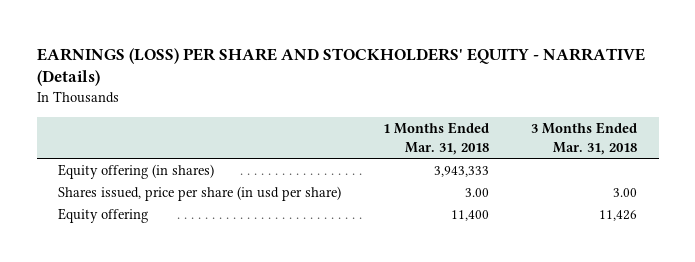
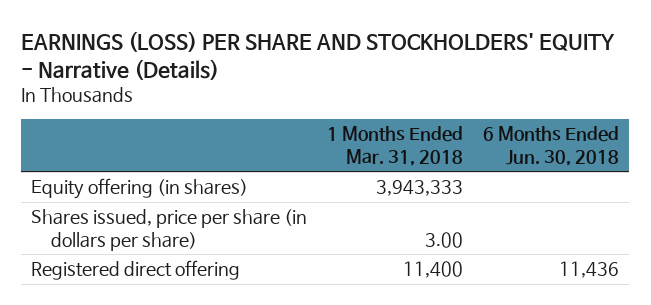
- EARNINGS (LOSS) PER SHARE AND STOCKHOLDERS' EQUITY - NARRATIVE (Details)
+ EARNINGS (LOSS) PER SHARE AND STOCKHOLDERS' EQUITY - Narrative (Details)
- | 1 Months Ended Mar. 31, 2018 | 3 Months Ended Mar. 31, 2018
+ | 1 Months Ended Mar. 31, 2018 | 6 Months Ended Jun. 30, 2018
- Shares issued, price per share (in usd per share) | 3.00 | 3.00
- Equity offering | 11,400 | 11,426
+ Shares issued, price per share (in dollars per share) | 3.00 |
+ Registered direct offering | 11,400 | 11,436

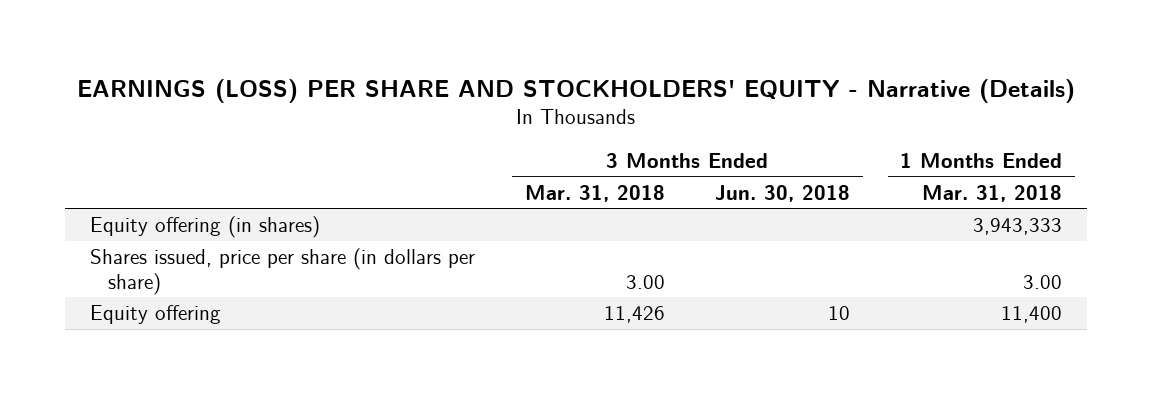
- | 1 Months Ended Mar. 31, 2018 | 6 Months Ended Jun. 30, 2018
+ | 3 Months Ended Mar. 31, 2018 | 3 Months Ended Jun. 30, 2018 | 1 Months Ended Mar. 31, 2018
- Registered direct offering | 11,400 | 11,436
+ Equity offering | 11,426 | 10 | 11,400

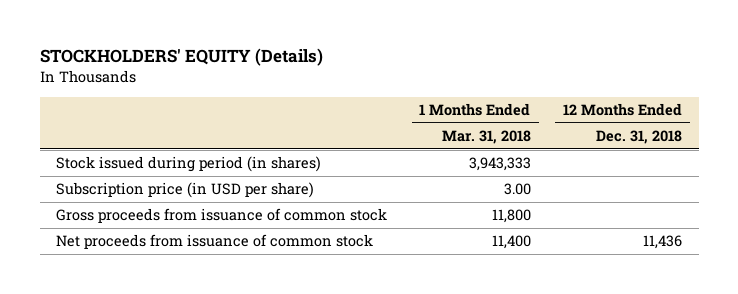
- EARNINGS (LOSS) PER SHARE AND STOCKHOLDERS' EQUITY - Narrative (Details)
+ STOCKHOLDERS' EQUITY (Details)
- | 3 Months Ended Mar. 31, 2018 | 3 Months Ended Jun. 30, 2018 | 1 Months Ended Mar. 31, 2018
+ | 1 Months Ended Mar. 31, 2018 | 12 Months Ended Dec. 31, 2018
- Equity offering (in shares) | | | 3,943,333
- Shares issued, price per share (in dollars per share) | 3.00 | | 3.00
- Equity offering | 11,426 | 10 | 11,400
+ Stock issued during period (in shares) | 3,943,333 |
+ Subscription price (in USD per share) | 3.00 |
+ Gross proceeds from issuance of common stock | 11,800 |
+ Net proceeds from issuance of common stock | 11,400 | 11,436

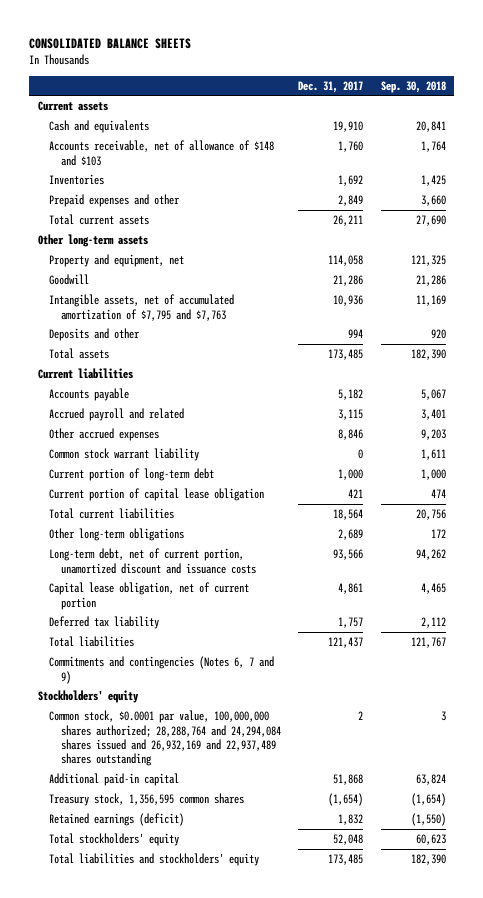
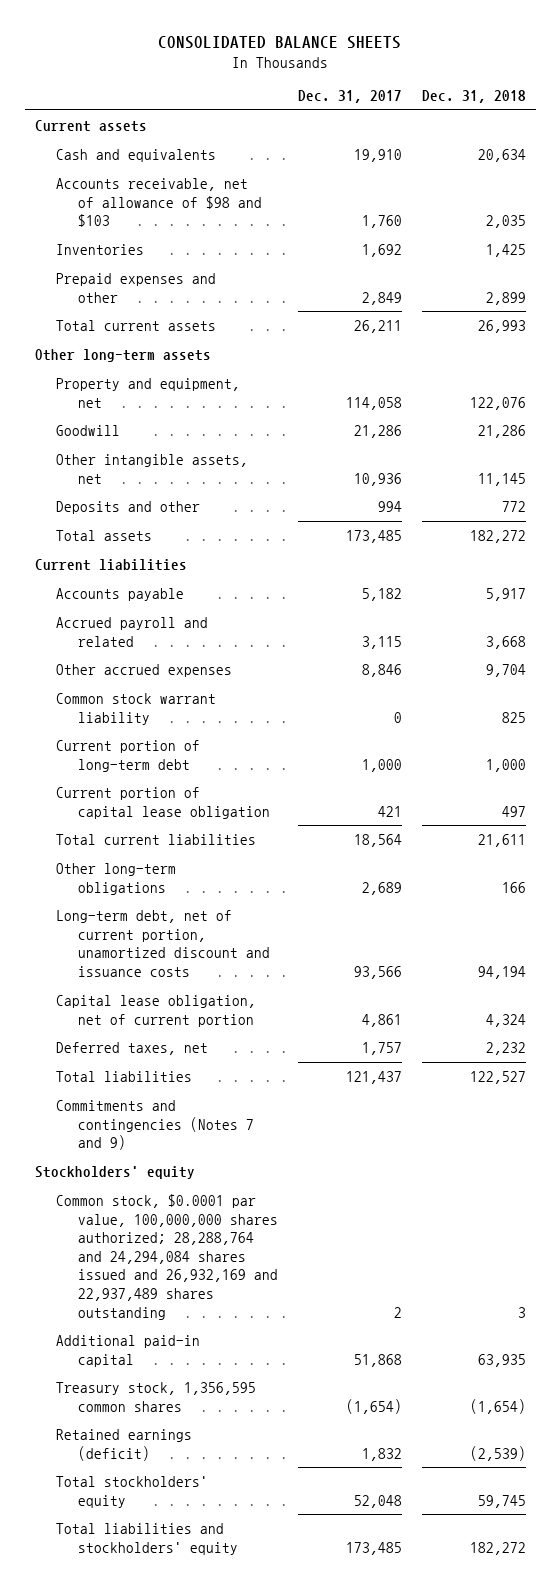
- | Dec. 31, 2017 | Sep. 30, 2018
+ | Dec. 31, 2017 | Dec. 31, 2018
- Accounts receivable, net of allowance of $148 and $103 | 1,760 | 1,764
+ Accounts receivable, net of allowance of $98 and $103 | 1,760 | 2,035
- Intangible assets, net of accumulated amortization of $7,795 and $7,763 | 10,936 | 11,169
+ Other intangible assets, net | 10,936 | 11,145
- Deferred tax liability | 1,757 | 2,112
+ Deferred taxes, net | 1,757 | 2,232
- Commitments and contingencies (Notes 6, 7 and 9)
+ Commitments and contingencies (Notes 7 and 9)

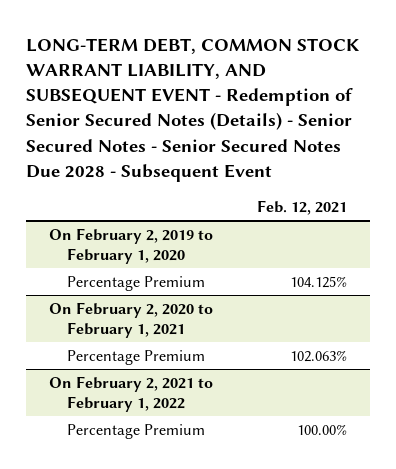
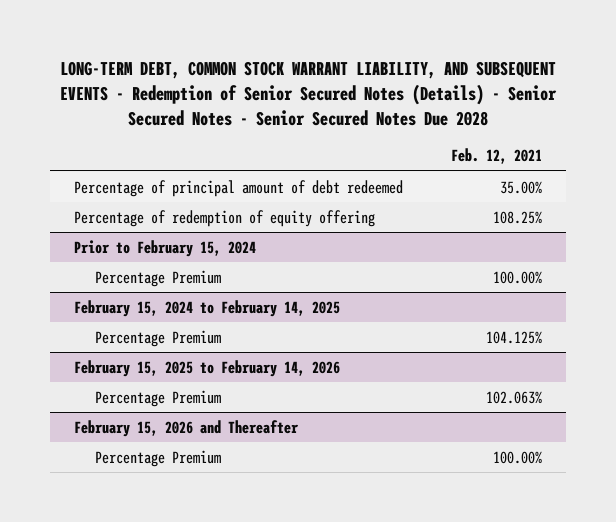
- LONG-TERM DEBT, COMMON STOCK WARRANT LIABILITY, AND SUBSEQUENT EVENT - Redemption of Senior Secured Notes (Details) - Senior Secured Notes - Senior Secured Notes Due 2028 - Subsequent Event
+ LONG-TERM DEBT, COMMON STOCK WARRANT LIABILITY, AND SUBSEQUENT EVENTS - Redemption of Senior Secured Notes (Details) - Senior Secured Notes - Senior Secured Notes Due 2028
- On February 2, 2019 to February 1, 2020
+ Percentage of principal amount of debt redeemed | 35.00%
+ Percentage of redemption of equity offering | 108.25%
+ Prior to February 15, 2024
+ Percentage Premium | 100.00%
+ February 15, 2024 to February 14, 2025
- On February 2, 2020 to February 1, 2021
+ February 15, 2025 to February 14, 2026
- On February 2, 2021 to February 1, 2022
+ February 15, 2026 and Thereafter

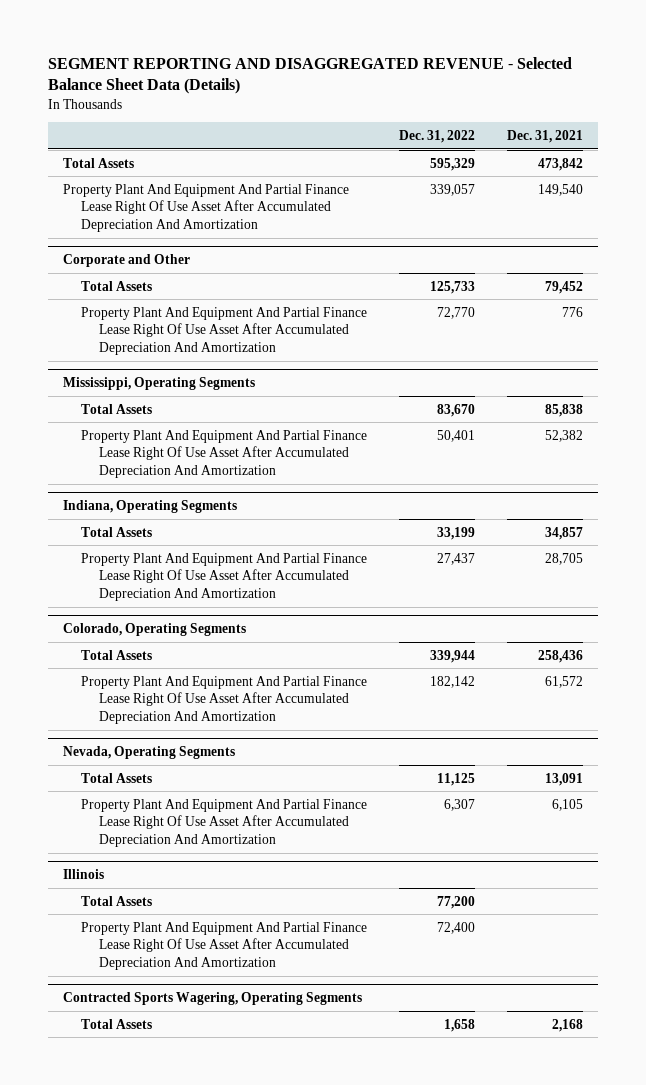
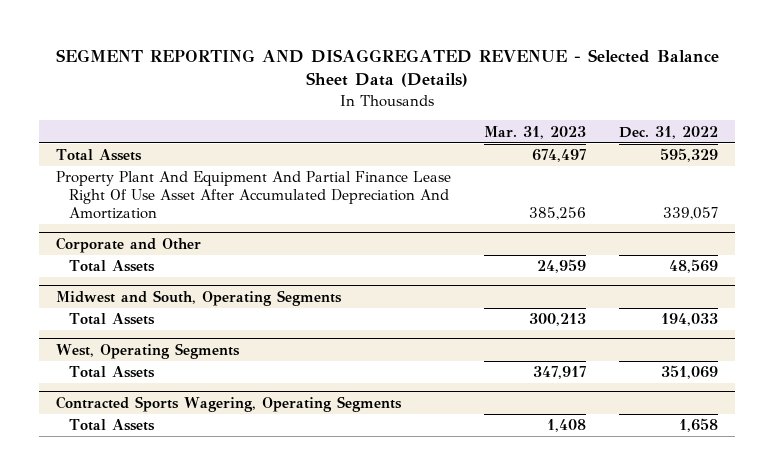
- | Dec. 31, 2022 | Dec. 31, 2021
+ | Mar. 31, 2023 | Dec. 31, 2022
@ Corporate and Other
- Total Assets | 125,733 | 79,452
- Property Plant And Equipment And Partial Finance Lease Right Of Use Asset After Accumulated Depreciation And Amortization | 72,770 | 776
- Mississippi, Operating Segments
- Total Assets | 83,670 | 85,838
- Property Plant And Equipment And Partial Finance Lease Right Of Use Asset After Accumulated Depreciation And Amortization | 50,401 | 52,382
- Indiana, Operating Segments
- Total Assets | 33,199 | 34,857
- Property Plant And Equipment And Partial Finance Lease Right Of Use Asset After Accumulated Depreciation And Amortization | 27,437 | 28,705
- Colorado, Operating Segments
- Total Assets | 339,944 | 258,436
- Property Plant And Equipment And Partial Finance Lease Right Of Use Asset After Accumulated Depreciation And Amortization | 182,142 | 61,572
- Nevada, Operating Segments
- Total Assets | 11,125 | 13,091
- Property Plant And Equipment And Partial Finance Lease Right Of Use Asset After Accumulated Depreciation And Amortization | 6,307 | 6,105
- Illinois
- Total Assets | 77,200 |
- Property Plant And Equipment And Partial Finance Lease Right Of Use Asset After Accumulated Depreciation And Amortization | 72,400 |
@ Corporate and Other
+ Total Assets | 24,959 | 48,569
+ Midwest and South, Operating Segments
+ Total Assets | 300,213 | 194,033
+ West, Operating Segments
+ Total Assets | 347,917 | 351,069

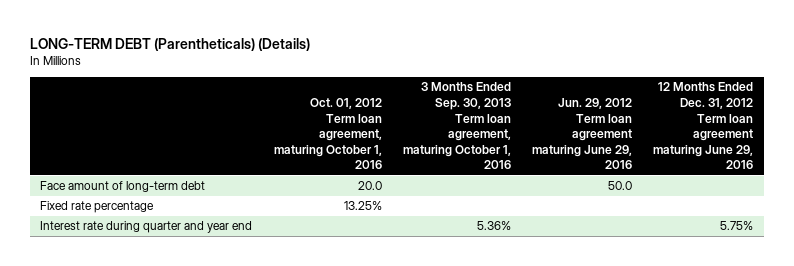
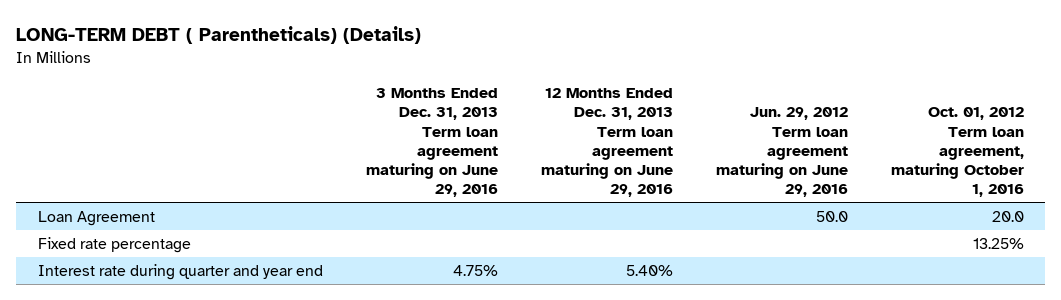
- LONG-TERM DEBT (Parentheticals) (Details)
+ LONG-TERM DEBT ( Parentheticals) (Details)
- | Oct. 01, 2012 Term loan agreement, maturing October 1, 2016 | 3 Months Ended Sep. 30, 2013 Term loan agreement, maturing October 1, 2016 | Jun. 29, 2012 Term loan agreement maturing June 29, 2016 | 12 Months Ended Dec. 31, 2012 Term loan agreement maturing June 29, 2016
+ | 3 Months Ended Dec. 31, 2013 Term loan agreement maturing on June 29, 2016 | 12 Months Ended Dec. 31, 2013 Term loan agreement maturing on June 29, 2016 | Jun. 29, 2012 Term loan agreement maturing on June 29, 2016 | Oct. 01, 2012 Term loan agreement, maturing October 1, 2016
- Face amount of long-term debt | 20.0 | | 50.0 |
+ Loan Agreement | | | 50.0 | 20.0

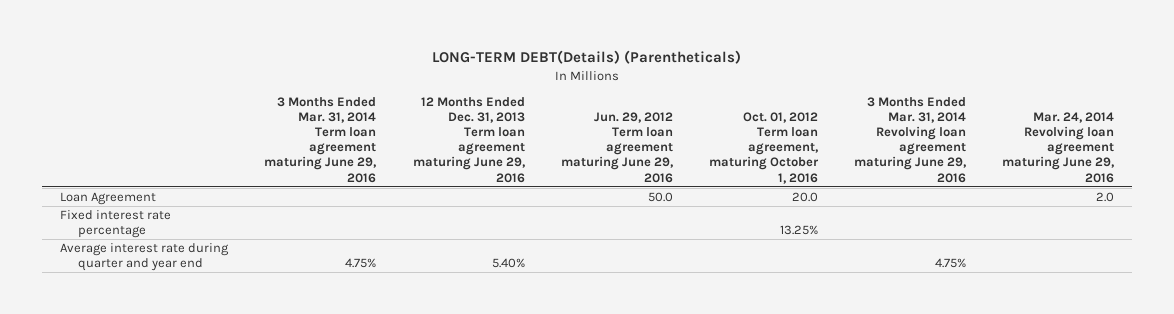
- LONG-TERM DEBT ( Parentheticals) (Details)
+ LONG-TERM DEBT(Details) (Parentheticals)
- | 3 Months Ended Dec. 31, 2013 Term loan agreement maturing on June 29, 2016 | 12 Months Ended Dec. 31, 2013 Term loan agreement maturing on June 29, 2016 | Jun. 29, 2012 Term loan agreement maturing on June 29, 2016 | Oct. 01, 2012 Term loan agreement, maturing October 1, 2016
+ | 3 Months Ended Mar. 31, 2014 Term loan agreement maturing June 29, 2016 | 12 Months Ended Dec. 31, 2013 Term loan agreement maturing June 29, 2016 | Jun. 29, 2012 Term loan agreement maturing June 29, 2016 | Oct. 01, 2012 Term loan agreement, maturing October 1, 2016 | 3 Months Ended Mar. 31, 2014 Revolving loan agreement maturing June 29, 2016 | Mar. 24, 2014 Revolving loan agreement maturing June 29, 2016
- Fixed rate percentage | | | | 13.25%
- Interest rate during quarter and year end | 4.75% | 5.40% | |
+ Fixed interest rate percentage | | | | 13.25% | |
+ Average interest rate during quarter and year end | 4.75% | 5.40% | | | 4.75% |

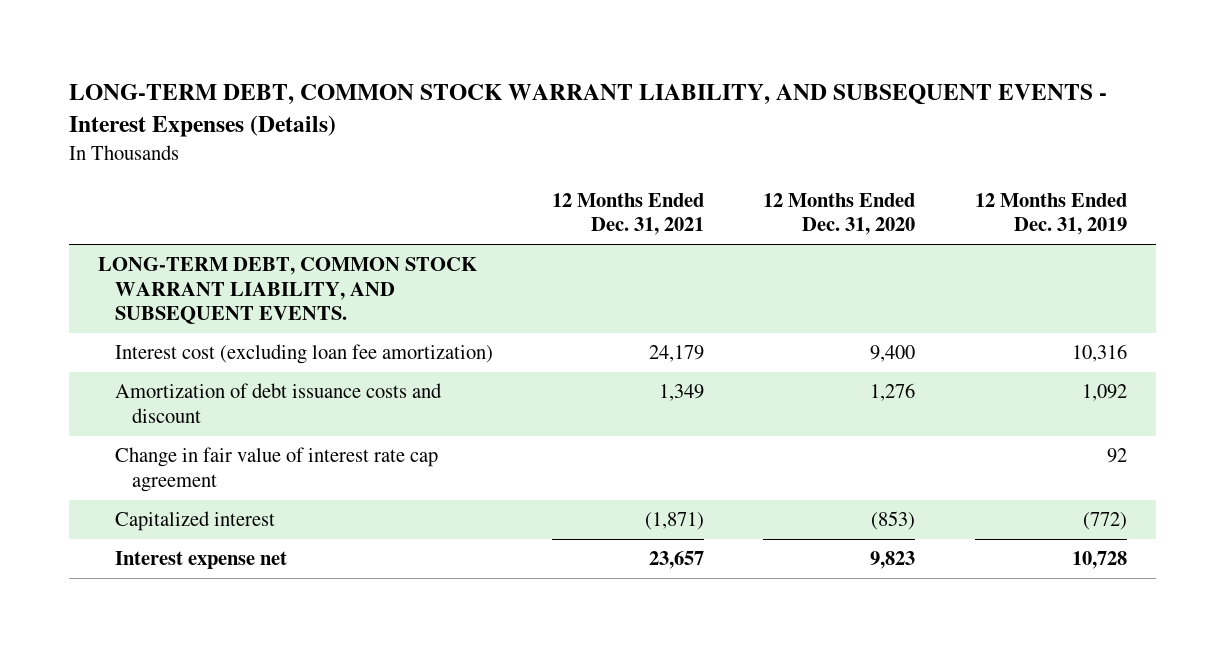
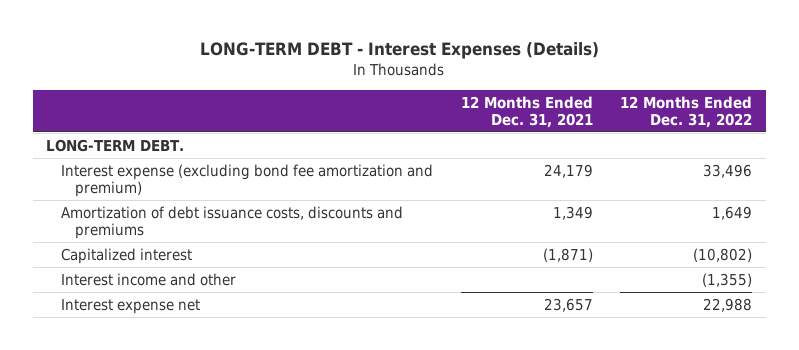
- LONG-TERM DEBT, COMMON STOCK WARRANT LIABILITY, AND SUBSEQUENT EVENTS - Interest Expenses (Details)
+ LONG-TERM DEBT - Interest Expenses (Details)
- | 12 Months Ended Dec. 31, 2021 | 12 Months Ended Dec. 31, 2020 | 12 Months Ended Dec. 31, 2019
+ | 12 Months Ended Dec. 31, 2021 | 12 Months Ended Dec. 31, 2022
- LONG-TERM DEBT, COMMON STOCK WARRANT LIABILITY, AND SUBSEQUENT EVENTS.
- Interest cost (excluding loan fee amortization) | 24,179 | 9,400 | 10,316
- Amortization of debt issuance costs and discount | 1,349 | 1,276 | 1,092
- Change in fair value of interest rate cap agreement | | | 92
+ LONG-TERM DEBT.
+ Interest expense (excluding bond fee amortization and premium) | 24,179 | 33,496
+ Amortization of debt issuance costs, discounts and premiums | 1,349 | 1,649
+ Interest income and other | | (1,355)

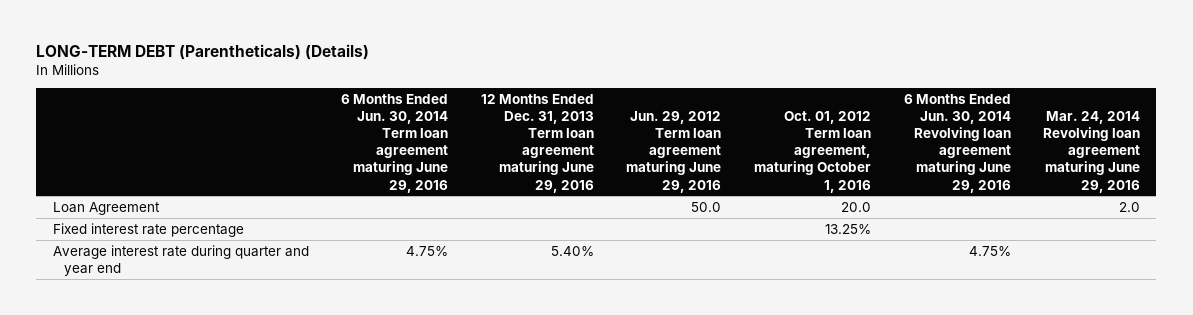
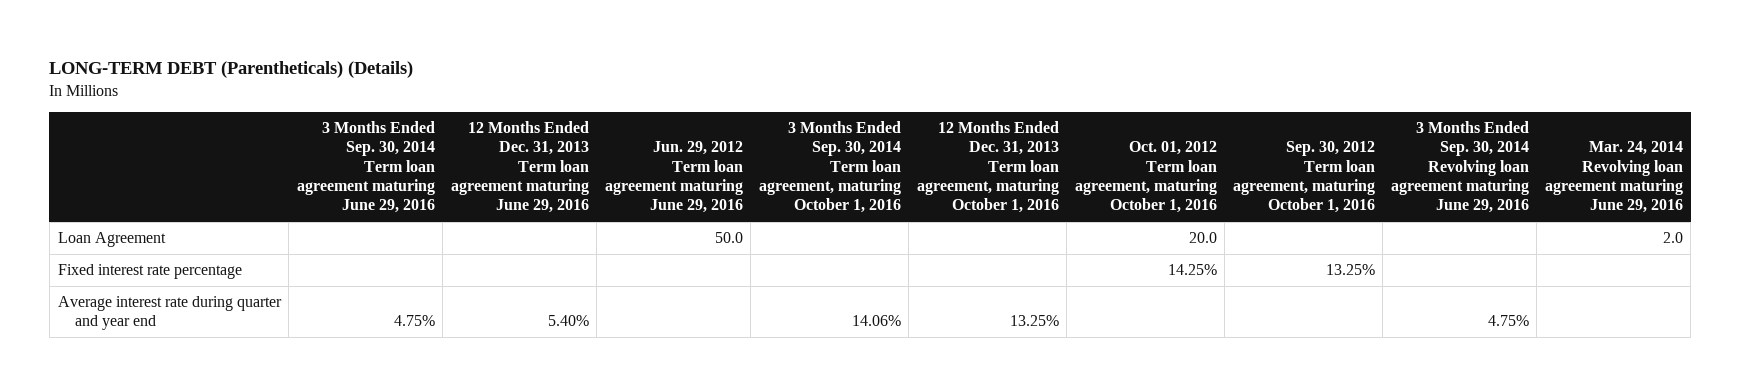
- | 6 Months Ended Jun. 30, 2014 Term loan agreement maturing June 29, 2016 | 12 Months Ended Dec. 31, 2013 Term loan agreement maturing June 29, 2016 | Jun. 29, 2012 Term loan agreement maturing June 29, 2016 | Oct. 01, 2012 Term loan agreement, maturing October 1, 2016 | 6 Months Ended Jun. 30, 2014 Revolving loan agreement maturing June 29, 2016 | Mar. 24, 2014 Revolving loan agreement maturing June 29, 2016
+ | 3 Months Ended Sep. 30, 2014 Term loan agreement maturing June 29, 2016 | 12 Months Ended Dec. 31, 2013 Term loan agreement maturing June 29, 2016 | Jun. 29, 2012 Term loan agreement maturing June 29, 2016 | 3 Months Ended Sep. 30, 2014 Term loan agreement, maturing October 1, 2016 | 12 Months Ended Dec. 31, 2013 Term loan agreement, maturing October 1, 2016 | Oct. 01, 2012 Term loan agreement, maturing October 1, 2016 | Sep. 30, 2012 Term loan agreement, maturing October 1, 2016 | 3 Months Ended Sep. 30, 2014 Revolving loan agreement maturing June 29, 2016 | Mar. 24, 2014 Revolving loan agreement maturing June 29, 2016
- Fixed interest rate percentage | | | | 13.25% | |
+ Fixed interest rate percentage | | | | | | 14.25% | 13.25% | |

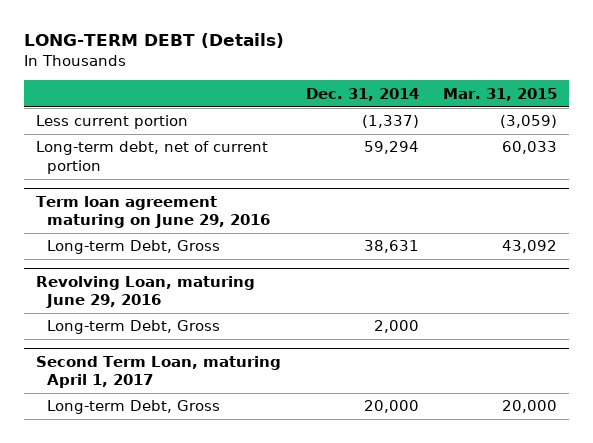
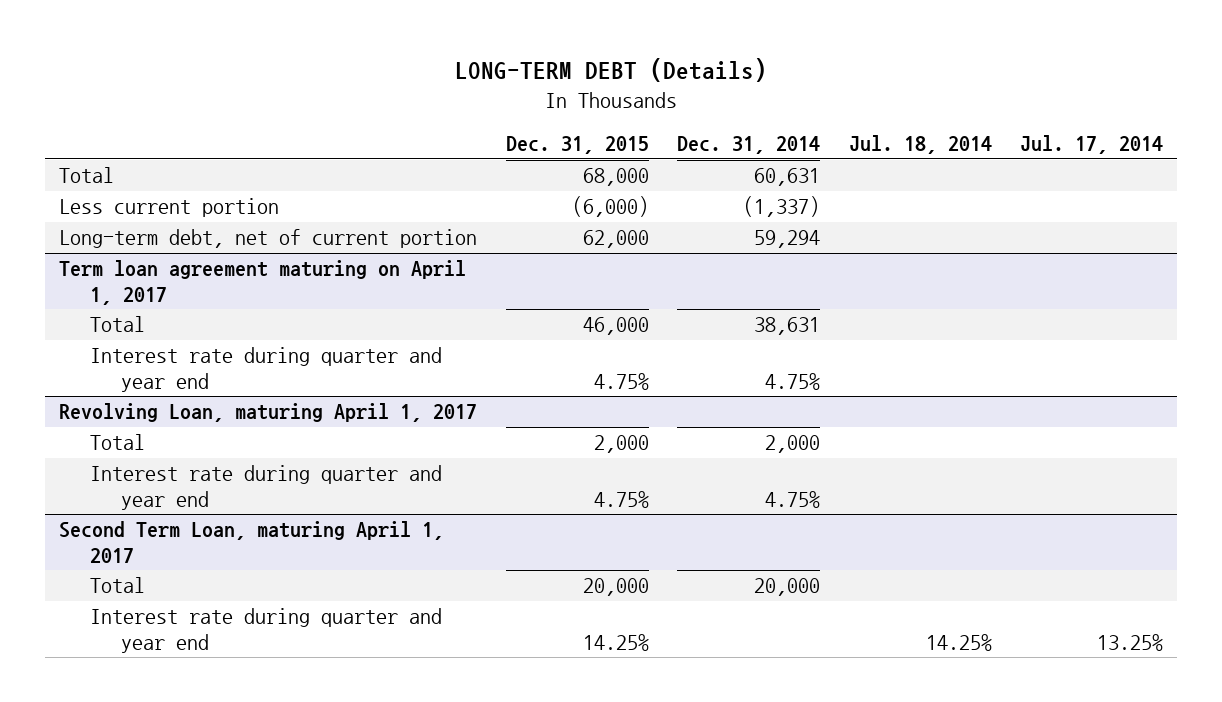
- | Dec. 31, 2014 | Mar. 31, 2015
+ | Dec. 31, 2015 | Dec. 31, 2014 | Jul. 18, 2014 | Jul. 17, 2014
+ Total | 68,000 | 60,631 | |
- Term loan agreement maturing on June 29, 2016
- Long-term Debt, Gross | 38,631 | 43,092
- Revolving Loan, maturing June 29, 2016
- Long-term Debt, Gross | 2,000 |
+ Term loan agreement maturing on April 1, 2017
+ Total | 46,000 | 38,631 | |
+ Interest rate during quarter and year end | 4.75% | 4.75% | |
+ Revolving Loan, maturing April 1, 2017
+ Total | 2,000 | 2,000 | |
+ Interest rate during quarter and year end | 4.75% | 4.75% | |
@ Second Term Loan, maturing April 1, 2017
- Long-term Debt, Gross | 20,000 | 20,000
+ Total | 20,000 | 20,000 | |
+ Interest rate during quarter and year end | 14.25% | | 14.25% | 13.25%

